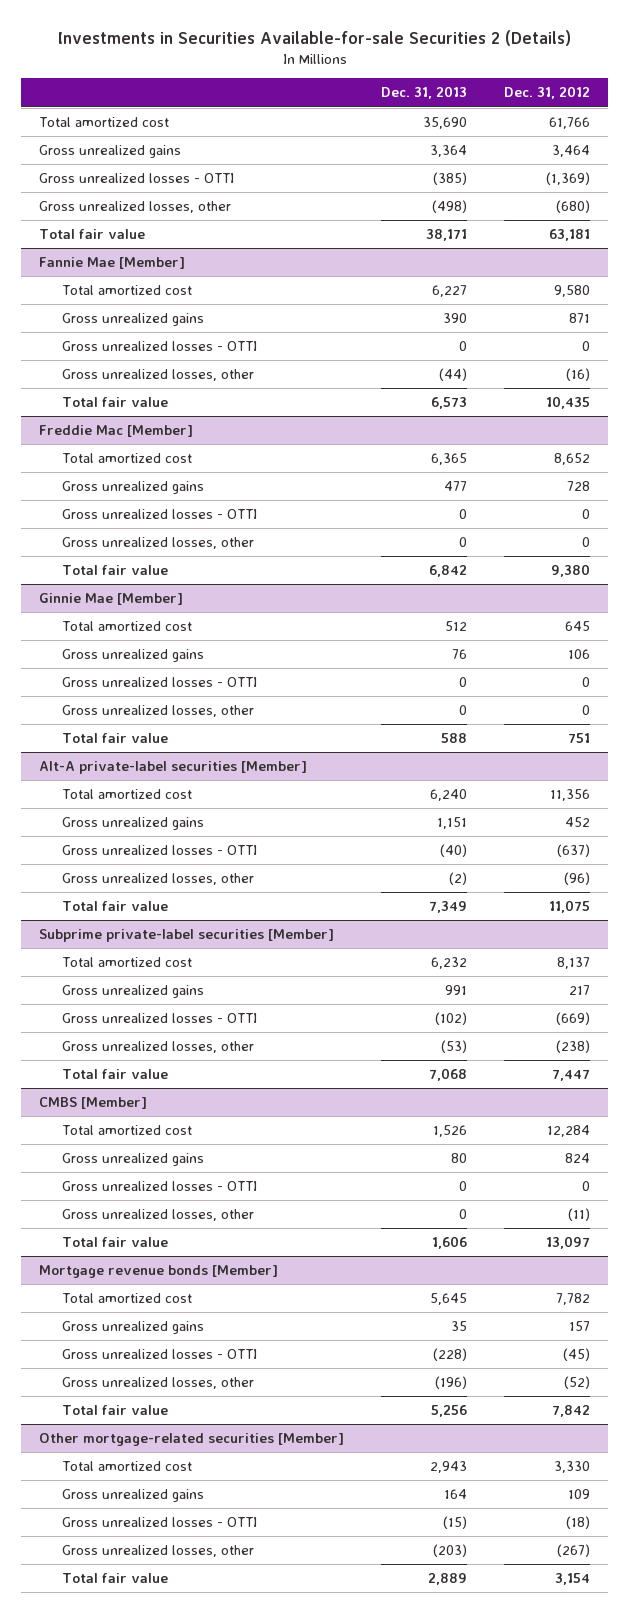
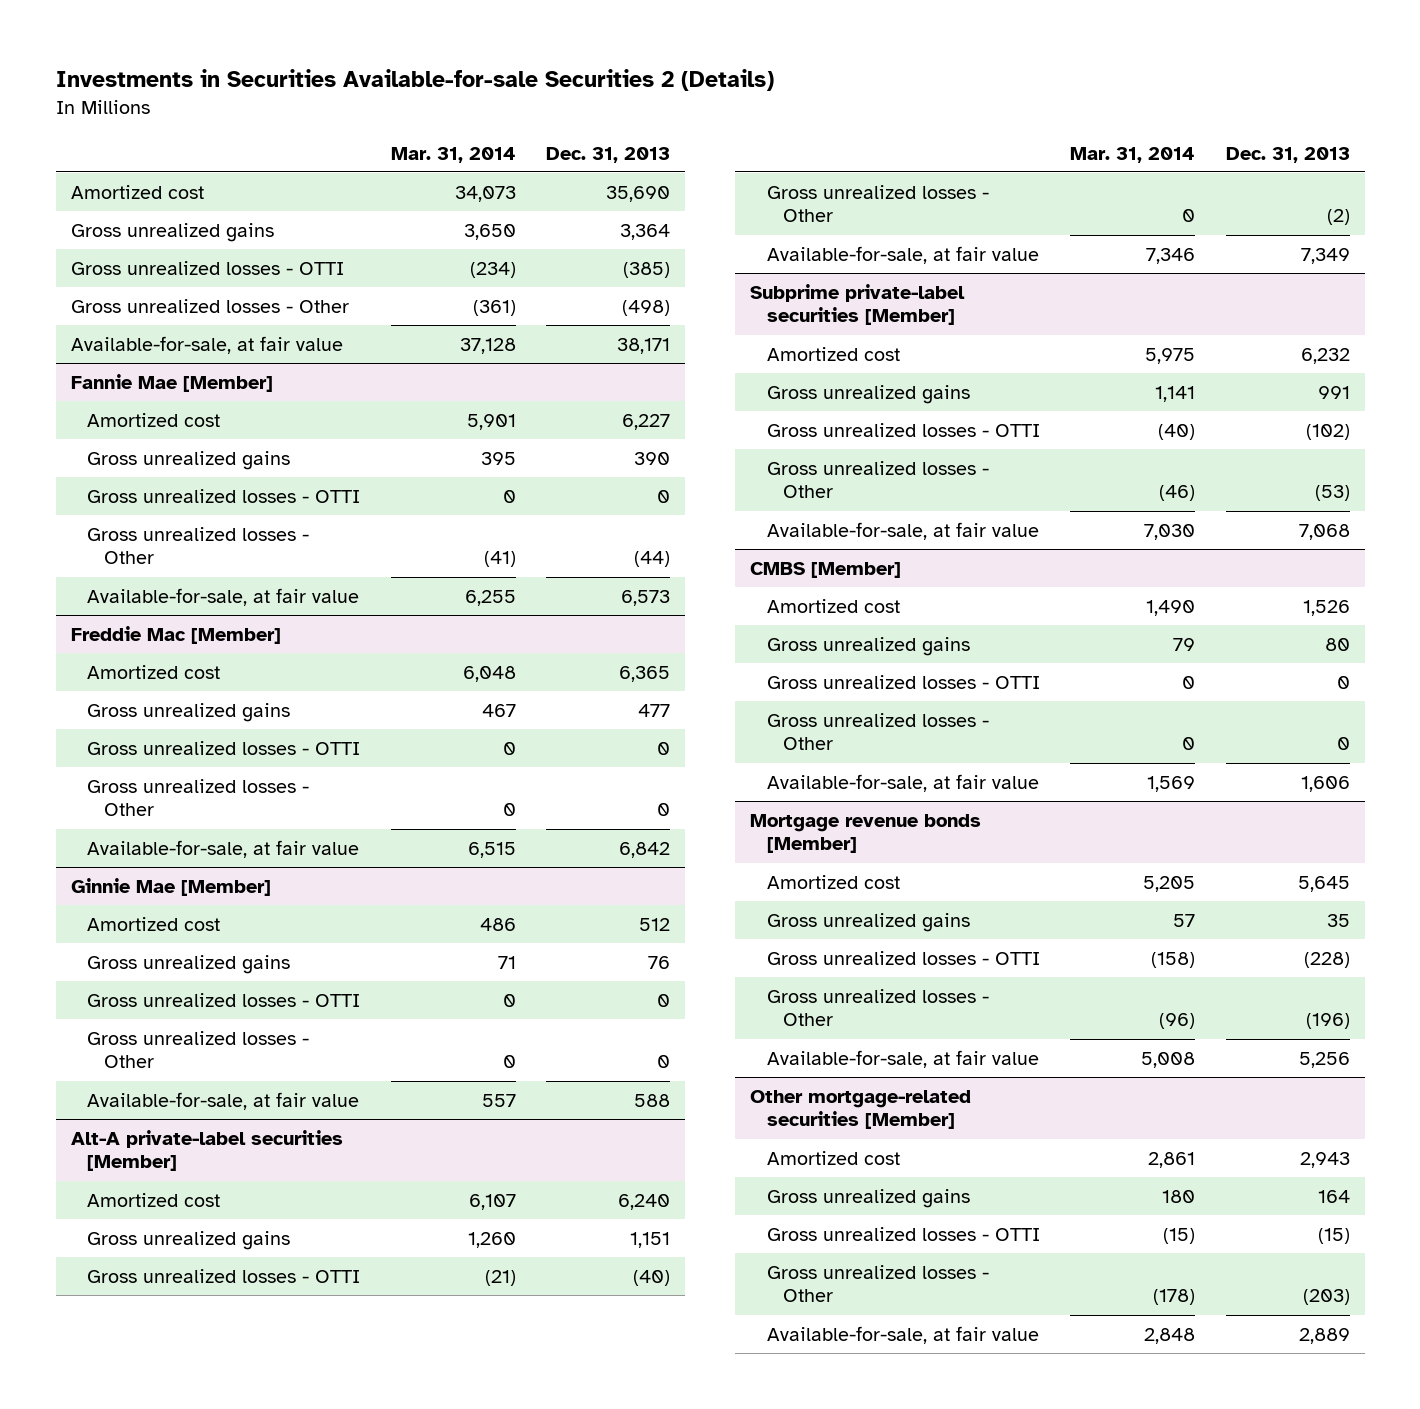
- | Dec. 31, 2013 | Dec. 31, 2012
+ | Mar. 31, 2014 | Dec. 31, 2013
- Total amortized cost | 35,690 | 61,766
+ Amortized cost | 34,073 | 35,690
- Gross unrealized losses, other | (498) | (680)
- Total fair value | 38,171 | 63,181
+ Gross unrealized losses - Other | (361) | (498)
+ Available-for-sale, at fair value | 37,128 | 38,171
@ Fannie Mae [Member]
- Total amortized cost | 6,227 | 9,580
+ Amortized cost | 5,901 | 6,227
- Gross unrealized losses, other | (44) | (16)
- Total fair value | 6,573 | 10,435
+ Gross unrealized losses - Other | (41) | (44)
+ Available-for-sale, at fair value | 6,255 | 6,573
@ Freddie Mac [Member]
- Total amortized cost | 6,365 | 8,652
+ Amortized cost | 6,048 | 6,365
- Gross unrealized losses, other | 0 | 0
- Total fair value | 6,842 | 9,380
+ Gross unrealized losses - Other | 0 | 0
+ Available-for-sale, at fair value | 6,515 | 6,842
@ Ginnie Mae [Member]
- Total amortized cost | 512 | 645
+ Amortized cost | 486 | 512
- Gross unrealized losses, other | 0 | 0
- Total fair value | 588 | 751
+ Gross unrealized losses - Other | 0 | 0
+ Available-for-sale, at fair value | 557 | 588
@ Alt-A private-label securities [Member]
- Total amortized cost | 6,240 | 11,356
+ Amortized cost | 6,107 | 6,240
- Gross unrealized losses, other | (2) | (96)
- Total fair value | 7,349 | 11,075
+ Gross unrealized losses - Other | 0 | (2)
+ Available-for-sale, at fair value | 7,346 | 7,349
@ Subprime private-label securities [Member]
- Total amortized cost | 6,232 | 8,137
+ Amortized cost | 5,975 | 6,232
- Gross unrealized losses, other | (53) | (238)
- Total fair value | 7,068 | 7,447
+ Gross unrealized losses - Other | (46) | (53)
+ Available-for-sale, at fair value | 7,030 | 7,068
@ CMBS [Member]
- Total amortized cost | 1,526 | 12,284
+ Amortized cost | 1,490 | 1,526
- Gross unrealized losses, other | 0 | (11)
- Total fair value | 1,606 | 13,097
+ Gross unrealized losses - Other | 0 | 0
+ Available-for-sale, at fair value | 1,569 | 1,606
@ Mortgage revenue bonds [Member]
- Total amortized cost | 5,645 | 7,782
+ Amortized cost | 5,205 | 5,645
- Gross unrealized losses, other | (196) | (52)
- Total fair value | 5,256 | 7,842
+ Gross unrealized losses - Other | (96) | (196)
+ Available-for-sale, at fair value | 5,008 | 5,256
@ Other mortgage-related securities [Member]
- Total amortized cost | 2,943 | 3,330
+ Amortized cost | 2,861 | 2,943
- Gross unrealized losses, other | (203) | (267)
- Total fair value | 2,889 | 3,154
+ Gross unrealized losses - Other | (178) | (203)
+ Available-for-sale, at fair value | 2,848 | 2,889

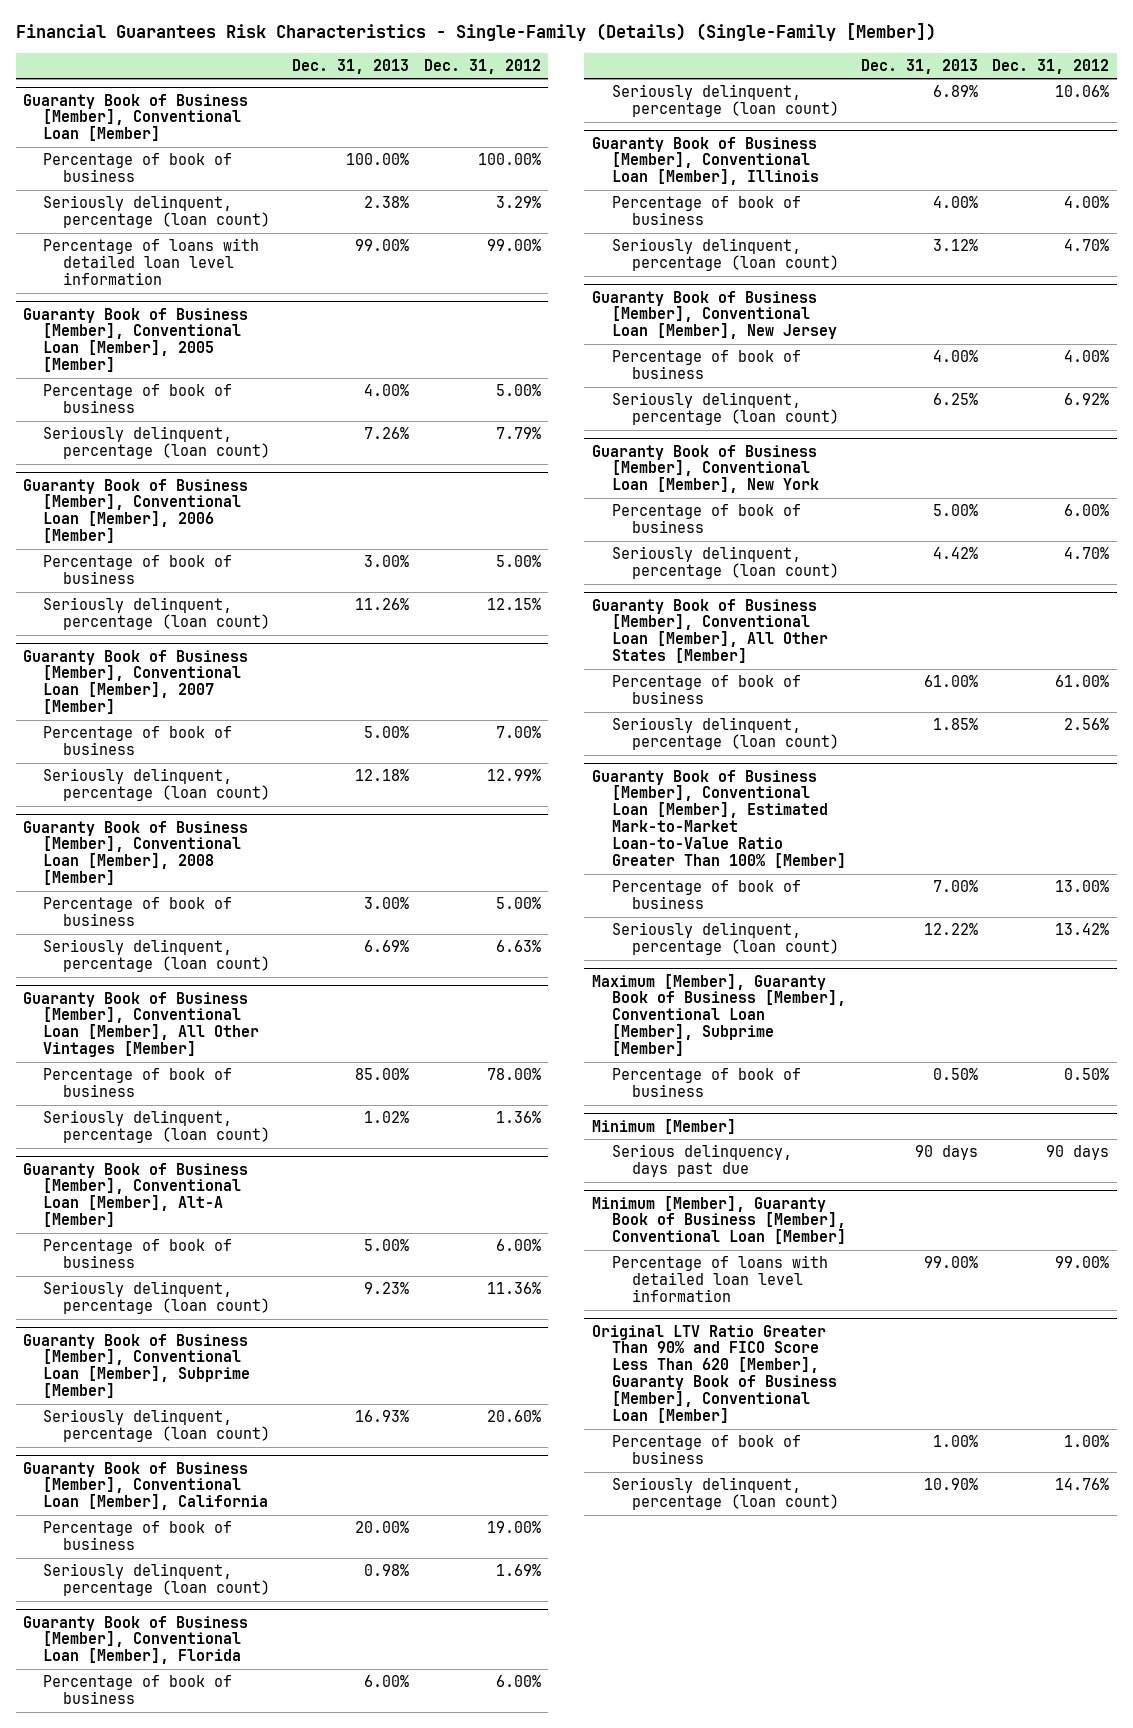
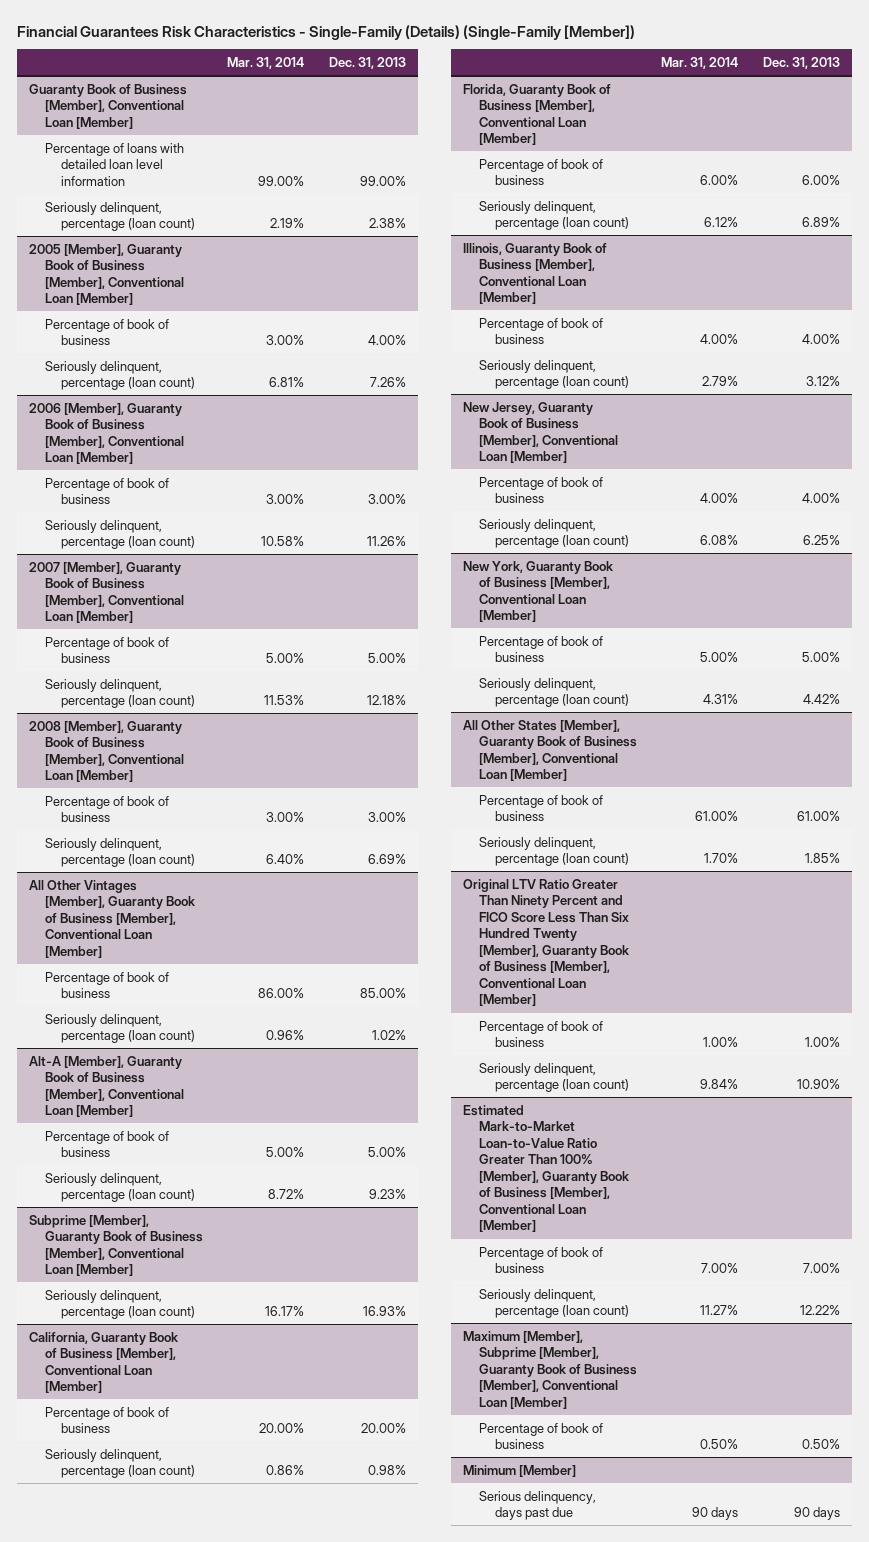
- | Dec. 31, 2013 | Dec. 31, 2012
+ | Mar. 31, 2014 | Dec. 31, 2013
@ Guaranty Book of Business [Member], Conventional Loan [Member]
- Percentage of book of business | 100.00% | 100.00%
- Guaranty Book of Business [Member], Conventional Loan [Member], 2005 [Member]
@ Guaranty Book of Business [Member], Conventional Loan [Member]
moved down: Seriously delinquent, percentage (loan count) | 2.19% | 2.38%
+ 2005 [Member], Guaranty Book of Business [Member], Conventional Loan [Member]
- Guaranty Book of Business [Member], Conventional Loan [Member], 2006 [Member]
+ 2006 [Member], Guaranty Book of Business [Member], Conventional Loan [Member]
- Guaranty Book of Business [Member], Conventional Loan [Member], 2007 [Member]
+ 2007 [Member], Guaranty Book of Business [Member], Conventional Loan [Member]
- Guaranty Book of Business [Member], Conventional Loan [Member], 2008 [Member]
+ 2008 [Member], Guaranty Book of Business [Member], Conventional Loan [Member]
- Guaranty Book of Business [Member], Conventional Loan [Member], All Other Vintages [Member]
+ All Other Vintages [Member], Guaranty Book of Business [Member], Conventional Loan [Member]
- Guaranty Book of Business [Member], Conventional Loan [Member], Alt-A [Member]
+ Alt-A [Member], Guaranty Book of Business [Member], Conventional Loan [Member]
- Guaranty Book of Business [Member], Conventional Loan [Member], Subprime [Member]
+ Subprime [Member], Guaranty Book of Business [Member], Conventional Loan [Member]
- Guaranty Book of Business [Member], Conventional Loan [Member], California
+ California, Guaranty Book of Business [Member], Conventional Loan [Member]
- Guaranty Book of Business [Member], Conventional Loan [Member], Florida
+ Florida, Guaranty Book of Business [Member], Conventional Loan [Member]
- Guaranty Book of Business [Member], Conventional Loan [Member], Illinois
+ Illinois, Guaranty Book of Business [Member], Conventional Loan [Member]
- Guaranty Book of Business [Member], Conventional Loan [Member], New Jersey
+ New Jersey, Guaranty Book of Business [Member], Conventional Loan [Member]
- Guaranty Book of Business [Member], Conventional Loan [Member], New York
+ New York, Guaranty Book of Business [Member], Conventional Loan [Member]
- Guaranty Book of Business [Member], Conventional Loan [Member], All Other States [Member]
+ All Other States [Member], Guaranty Book of Business [Member], Conventional Loan [Member]
- Guaranty Book of Business [Member], Conventional Loan [Member], Estimated Mark-to-Market Loan-to-Value Ratio Greater Than 100% [Member]
+ Original LTV Ratio Greater Than Ninety Percent and FICO Score Less Than Six Hundred Twenty [Member], Guaranty Book of Business [Member], Conventional Loan [Member]
+ Percentage of book of business | 1.00% | 1.00%
+ Seriously delinquent, percentage (loan count) | 9.84% | 10.90%
+ Estimated Mark-to-Market Loan-to-Value Ratio Greater Than 100% [Member], Guaranty Book of Business [Member], Conventional Loan [Member]
- Maximum [Member], Guaranty Book of Business [Member], Conventional Loan [Member], Subprime [Member]
+ Maximum [Member], Subprime [Member], Guaranty Book of Business [Member], Conventional Loan [Member]
- Minimum [Member], Guaranty Book of Business [Member], Conventional Loan [Member]
- Percentage of loans with detailed loan level information | 99.00% | 99.00%
- Original LTV Ratio Greater Than 90% and FICO Score Less Than 620 [Member], Guaranty Book of Business [Member], Conventional Loan [Member]
- Percentage of book of business | 1.00% | 1.00%
- Seriously delinquent, percentage (loan count) | 10.90% | 14.76%

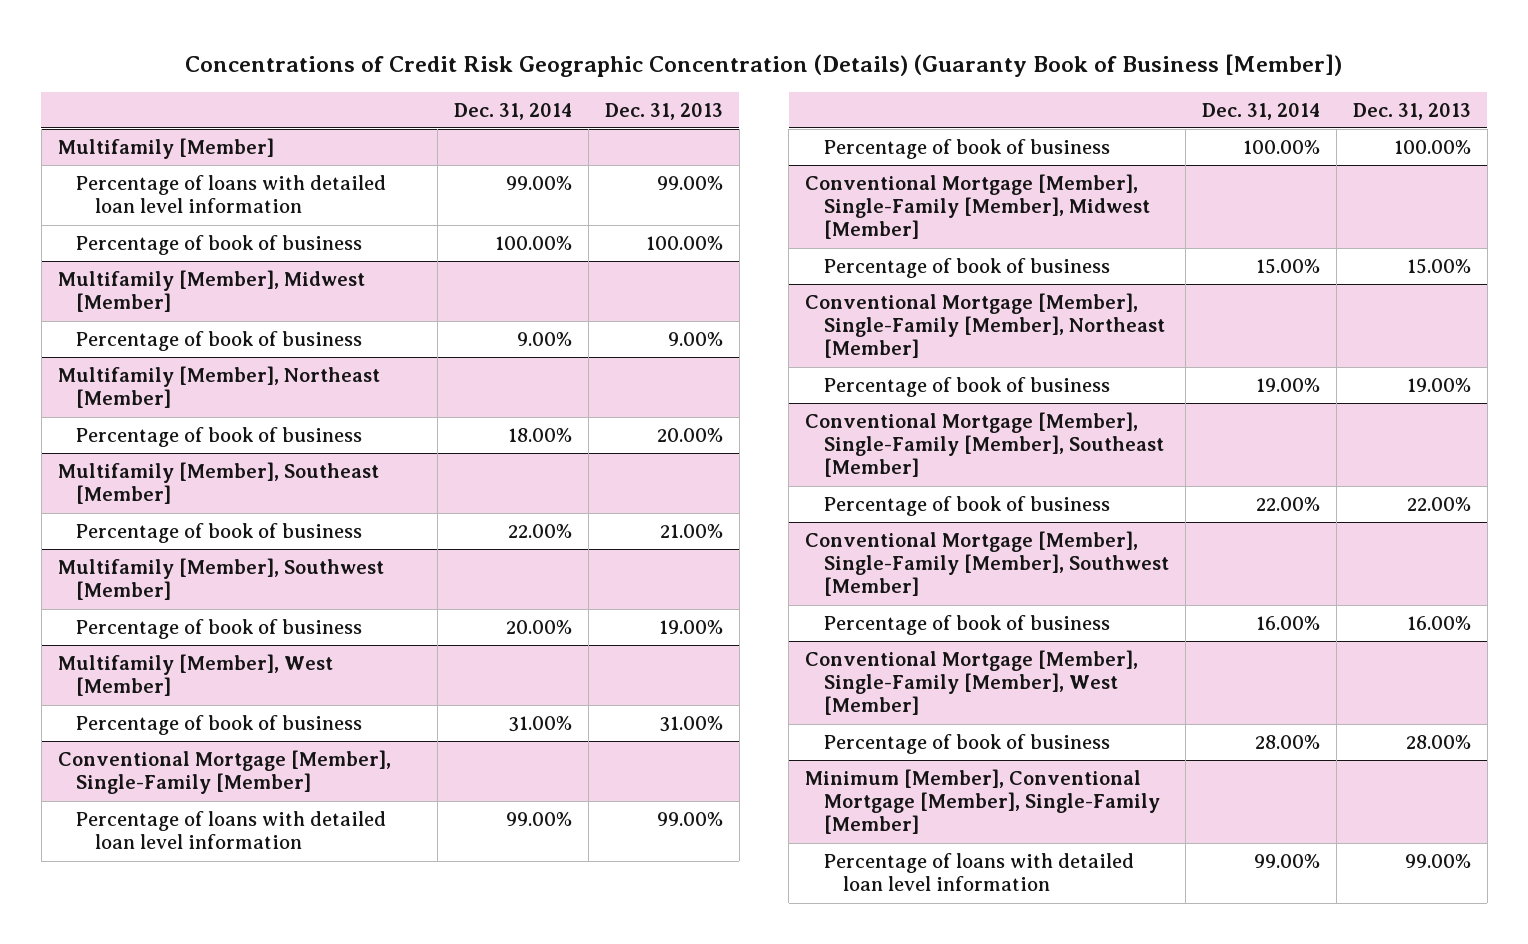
- Financial Guarantees Risk Characteristics - Single-Family (Details) (Single-Family [Member])
+ Concentrations of Credit Risk Geographic Concentration (Details) (Guaranty Book of Business [Member])
- | Mar. 31, 2014 | Dec. 31, 2013
+ | Dec. 31, 2014 | Dec. 31, 2013
- Guaranty Book of Business [Member], Conventional Loan [Member]
+ Multifamily [Member]
- Seriously delinquent, percentage (loan count) | 2.19% | 2.38%
- 2005 [Member], Guaranty Book of Business [Member], Conventional Loan [Member]
- Percentage of book of business | 3.00% | 4.00%
- Seriously delinquent, percentage (loan count) | 6.81% | 7.26%
- 2006 [Member], Guaranty Book of Business [Member], Conventional Loan [Member]
- Percentage of book of business | 3.00% | 3.00%
- Seriously delinquent, percentage (loan count) | 10.58% | 11.26%
- 2007 [Member], Guaranty Book of Business [Member], Conventional Loan [Member]
- Percentage of book of business | 5.00% | 5.00%
- Seriously delinquent, percentage (loan count) | 11.53% | 12.18%
- 2008 [Member], Guaranty Book of Business [Member], Conventional Loan [Member]
- Percentage of book of business | 3.00% | 3.00%
- Seriously delinquent, percentage (loan count) | 6.40% | 6.69%
- All Other Vintages [Member], Guaranty Book of Business [Member], Conventional Loan [Member]
- Percentage of book of business | 86.00% | 85.00%
- Seriously delinquent, percentage (loan count) | 0.96% | 1.02%
- Alt-A [Member], Guaranty Book of Business [Member], Conventional Loan [Member]
- Percentage of book of business | 5.00% | 5.00%
- Seriously delinquent, percentage (loan count) | 8.72% | 9.23%
- Subprime [Member], Guaranty Book of Business [Member], Conventional Loan [Member]
- Seriously delinquent, percentage (loan count) | 16.17% | 16.93%
- California, Guaranty Book of Business [Member], Conventional Loan [Member]
+ Percentage of book of business | 100.00% | 100.00%
+ Multifamily [Member], Midwest [Member]
+ Percentage of book of business | 9.00% | 9.00%
+ Multifamily [Member], Northeast [Member]
- Seriously delinquent, percentage (loan count) | 0.86% | 0.98%
- Florida, Guaranty Book of Business [Member], Conventional Loan [Member]
- Percentage of book of business | 6.00% | 6.00%
- Seriously delinquent, percentage (loan count) | 6.12% | 6.89%
- Illinois, Guaranty Book of Business [Member], Conventional Loan [Member]
- Percentage of book of business | 4.00% | 4.00%
- Seriously delinquent, percentage (loan count) | 2.79% | 3.12%
- New Jersey, Guaranty Book of Business [Member], Conventional Loan [Member]
- Percentage of book of business | 4.00% | 4.00%
- Seriously delinquent, percentage (loan count) | 6.08% | 6.25%
- New York, Guaranty Book of Business [Member], Conventional Loan [Member]
- Percentage of book of business | 5.00% | 5.00%
- Seriously delinquent, percentage (loan count) | 4.31% | 4.42%
- All Other States [Member], Guaranty Book of Business [Member], Conventional Loan [Member]
- Percentage of book of business | 61.00% | 61.00%
- Seriously delinquent, percentage (loan count) | 1.70% | 1.85%
- Original LTV Ratio Greater Than Ninety Percent and FICO Score Less Than Six Hundred Twenty [Member], Guaranty Book of Business [Member], Conventional Loan [Member]
- Percentage of book of business | 1.00% | 1.00%
- Seriously delinquent, percentage (loan count) | 9.84% | 10.90%
- Estimated Mark-to-Market Loan-to-Value Ratio Greater Than 100% [Member], Guaranty Book of Business [Member], Conventional Loan [Member]
- Percentage of book of business | 7.00% | 7.00%
- Seriously delinquent, percentage (loan count) | 11.27% | 12.22%
- Maximum [Member], Subprime [Member], Guaranty Book of Business [Member], Conventional Loan [Member]
- Percentage of book of business | 0.50% | 0.50%
- Minimum [Member]
- Serious delinquency, days past due | 90 days | 90 days
+ Multifamily [Member], Southeast [Member]
+ Percentage of book of business | 22.00% | 21.00%
+ Multifamily [Member], Southwest [Member]
+ Percentage of book of business | 20.00% | 19.00%
+ Multifamily [Member], West [Member]
+ Percentage of book of business | 31.00% | 31.00%
+ Conventional Mortgage [Member], Single-Family [Member]
+ Percentage of loans with detailed loan level information | 99.00% | 99.00%
+ Percentage of book of business | 100.00% | 100.00%
+ Conventional Mortgage [Member], Single-Family [Member], Midwest [Member]
+ Percentage of book of business | 15.00% | 15.00%
+ Conventional Mortgage [Member], Single-Family [Member], Northeast [Member]
+ Percentage of book of business | 19.00% | 19.00%
+ Conventional Mortgage [Member], Single-Family [Member], Southeast [Member]
+ Percentage of book of business | 22.00% | 22.00%
+ Conventional Mortgage [Member], Single-Family [Member], Southwest [Member]
+ Percentage of book of business | 16.00% | 16.00%
+ Conventional Mortgage [Member], Single-Family [Member], West [Member]
+ Percentage of book of business | 28.00% | 28.00%
+ Minimum [Member], Conventional Mortgage [Member], Single-Family [Member]
+ Percentage of loans with detailed loan level information | 99.00% | 99.00%

